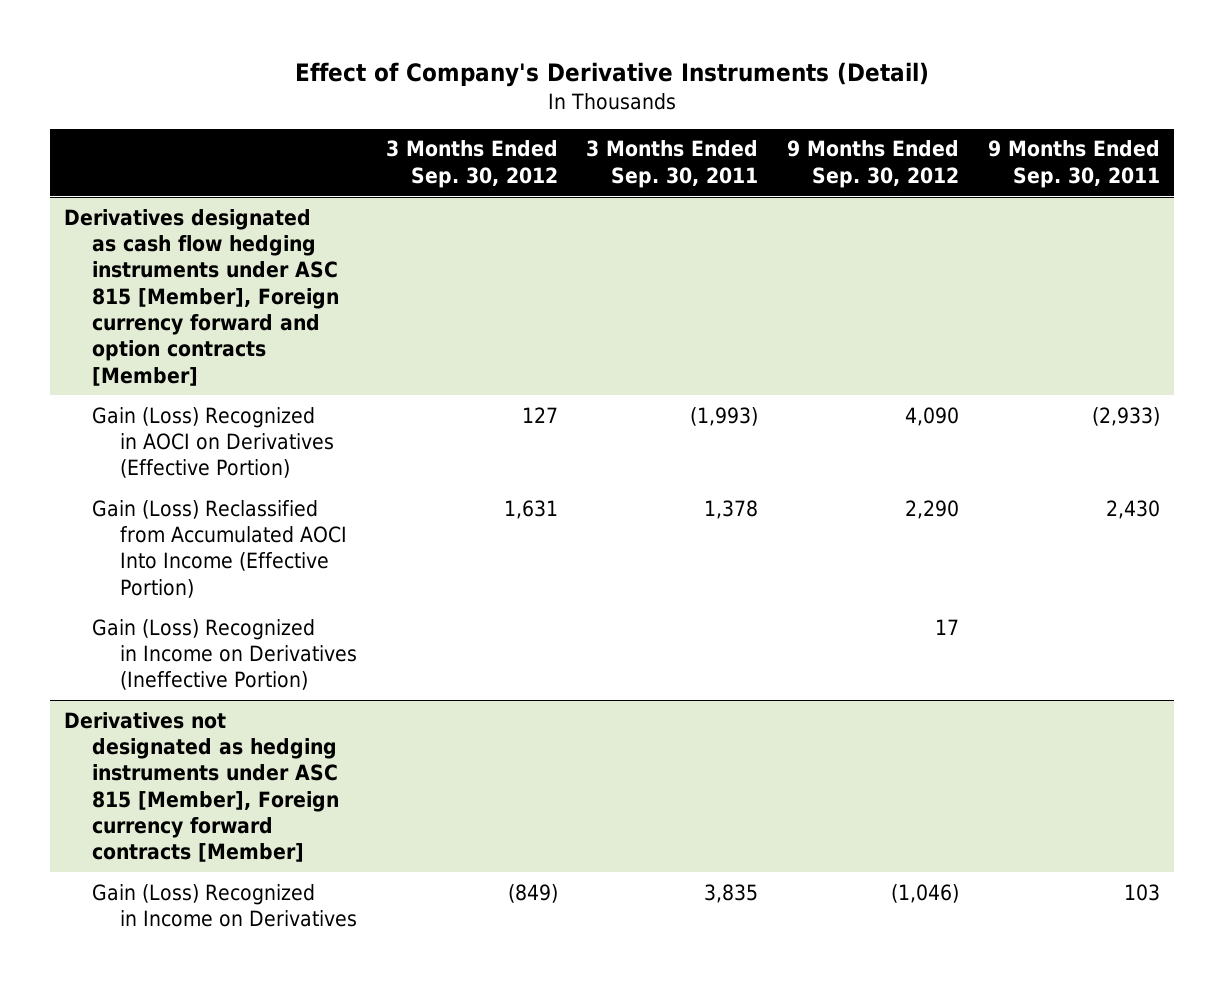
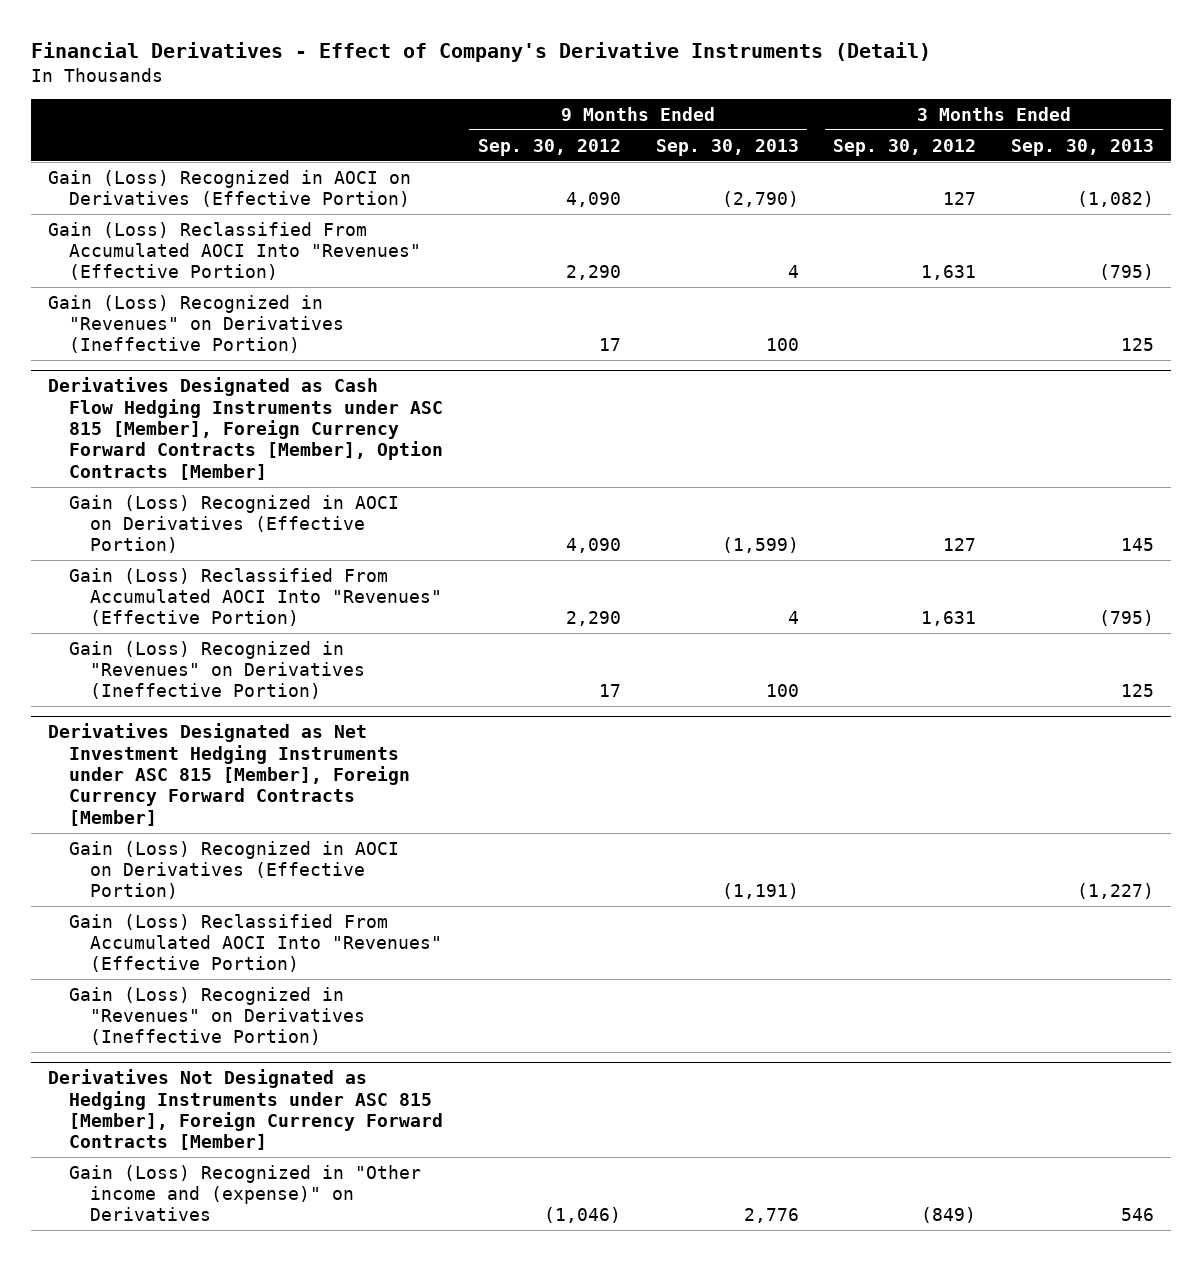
- Effect of Company's Derivative Instruments (Detail)
+ Financial Derivatives - Effect of Company's Derivative Instruments (Detail)
- | 3 Months Ended Sep. 30, 2012 | 3 Months Ended Sep. 30, 2011 | 9 Months Ended Sep. 30, 2012 | 9 Months Ended Sep. 30, 2011
+ | 9 Months Ended Sep. 30, 2012 | 9 Months Ended Sep. 30, 2013 | 3 Months Ended Sep. 30, 2012 | 3 Months Ended Sep. 30, 2013
- Derivatives designated as cash flow hedging instruments under ASC 815 [Member], Foreign currency forward and option contracts [Member]
- Gain (Loss) Reclassified from Accumulated AOCI Into Income (Effective Portion) | 1,631 | 1,378 | 2,290 | 2,430
- Gain (Loss) Recognized in Income on Derivatives (Ineffective Portion) | | | 17 |
- Derivatives not designated as hedging instruments under ASC 815 [Member], Foreign currency forward contracts [Member]
- Gain (Loss) Recognized in Income on Derivatives | (849) | 3,835 | (1,046) | 103
+ Gain (Loss) Reclassified From Accumulated AOCI Into "Revenues" (Effective Portion) | 2,290 | 4 | 1,631 | (795)
+ Gain (Loss) Recognized in "Revenues" on Derivatives (Ineffective Portion) | 17 | 100 | | 125
+ Derivatives Designated as Cash Flow Hedging Instruments under ASC 815 [Member], Foreign Currency Forward Contracts [Member], Option Contracts [Member]
+ Gain (Loss) Recognized in AOCI on Derivatives (Effective Portion) | 4,090 | (1,599) | 127 | 145
+ Gain (Loss) Reclassified From Accumulated AOCI Into "Revenues" (Effective Portion) | 2,290 | 4 | 1,631 | (795)
+ Gain (Loss) Recognized in "Revenues" on Derivatives (Ineffective Portion) | 17 | 100 | | 125
+ Derivatives Designated as Net Investment Hedging Instruments under ASC 815 [Member], Foreign Currency Forward Contracts [Member]
+ Gain (Loss) Recognized in AOCI on Derivatives (Effective Portion) | | (1,191) | | (1,227)
+ Gain (Loss) Reclassified From Accumulated AOCI Into "Revenues" (Effective Portion)
+ Gain (Loss) Recognized in "Revenues" on Derivatives (Ineffective Portion)
+ Derivatives Not Designated as Hedging Instruments under ASC 815 [Member], Foreign Currency Forward Contracts [Member]
+ Gain (Loss) Recognized in "Other income and (expense)" on Derivatives | (1,046) | 2,776 | (849) | 546

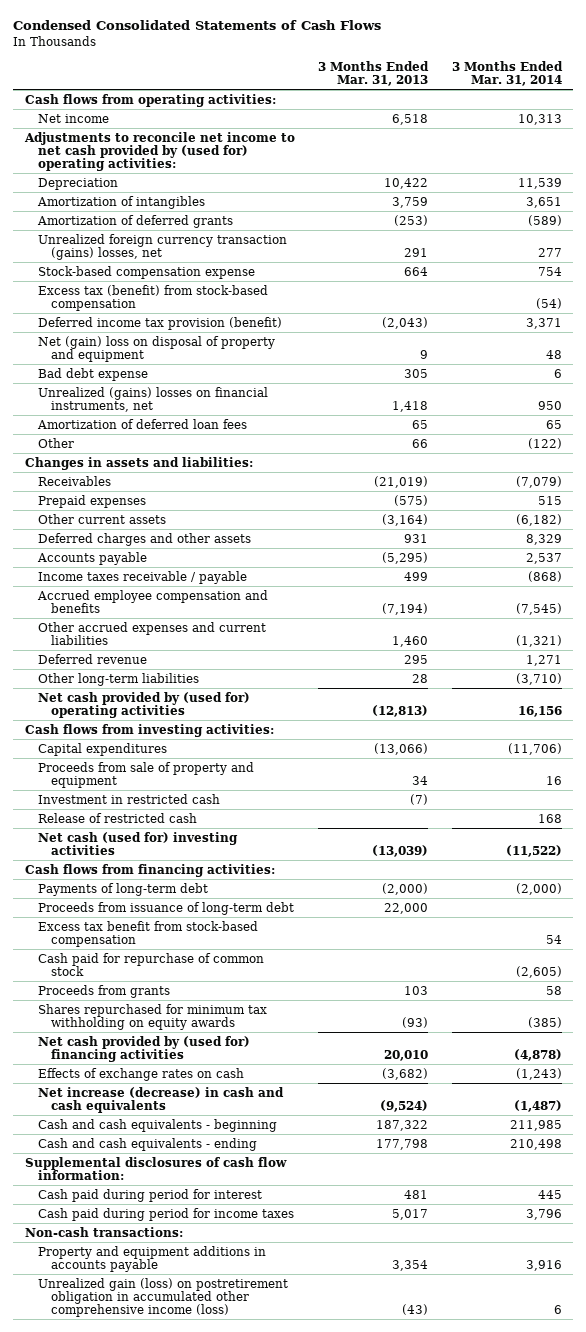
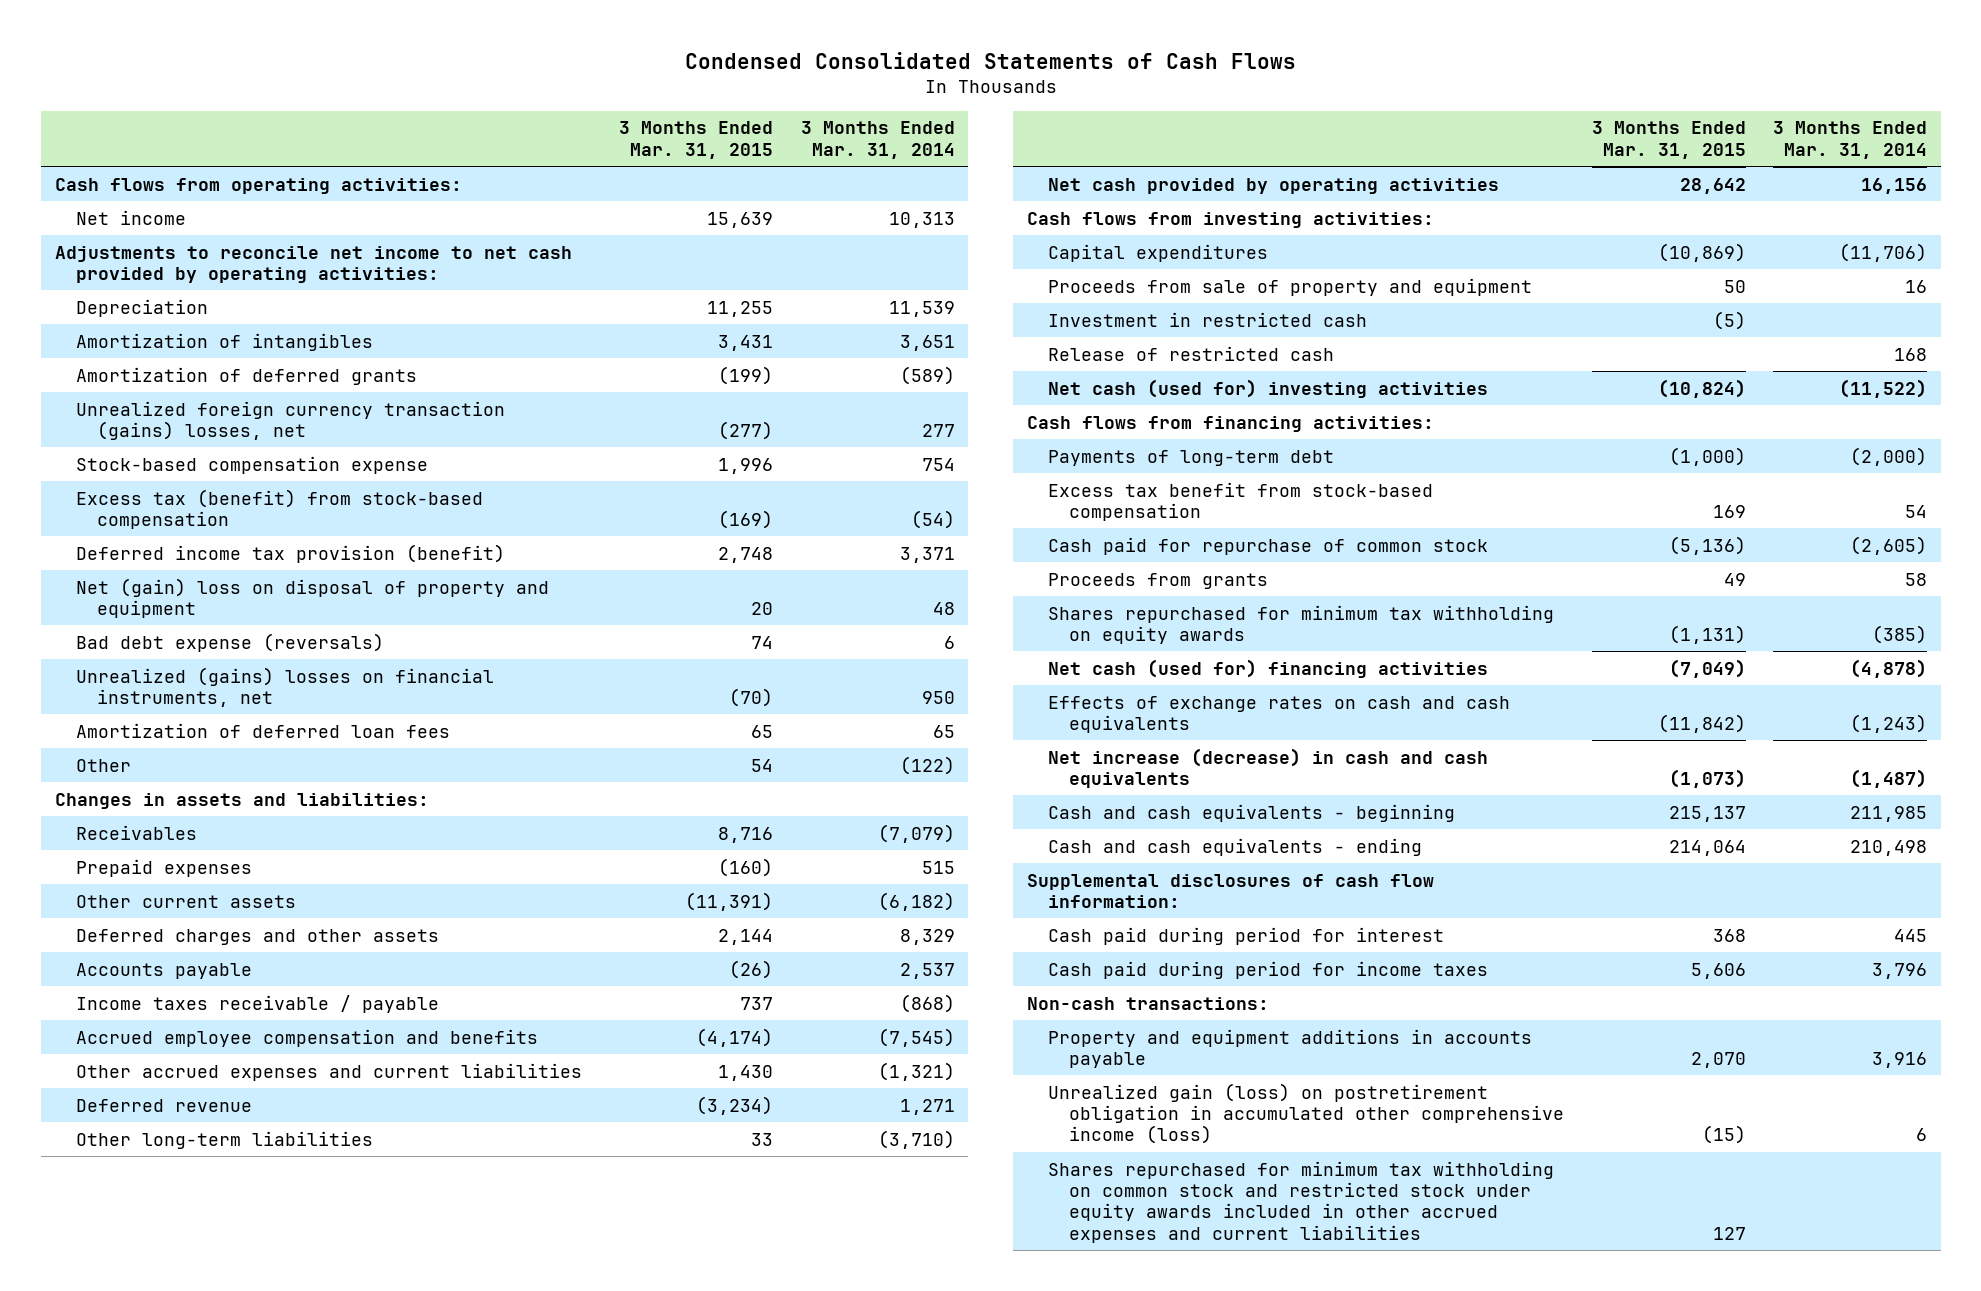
- | 3 Months Ended Mar. 31, 2013 | 3 Months Ended Mar. 31, 2014
+ | 3 Months Ended Mar. 31, 2015 | 3 Months Ended Mar. 31, 2014
- Adjustments to reconcile net income to net cash provided by (used for) operating activities:
+ Adjustments to reconcile net income to net cash provided by operating activities:
- Bad debt expense | 305 | 6
+ Bad debt expense (reversals) | 74 | 6
- Net cash provided by (used for) operating activities | (12,813) | 16,156
+ Net cash provided by operating activities | 28,642 | 16,156
- Proceeds from issuance of long-term debt | 22,000 |
- Net cash provided by (used for) financing activities | 20,010 | (4,878)
- Effects of exchange rates on cash | (3,682) | (1,243)
+ Net cash (used for) financing activities | (7,049) | (4,878)
+ Effects of exchange rates on cash and cash equivalents | (11,842) | (1,243)
+ Shares repurchased for minimum tax withholding on common stock and restricted stock under equity awards included in other accrued expenses and current liabilities | 127 |

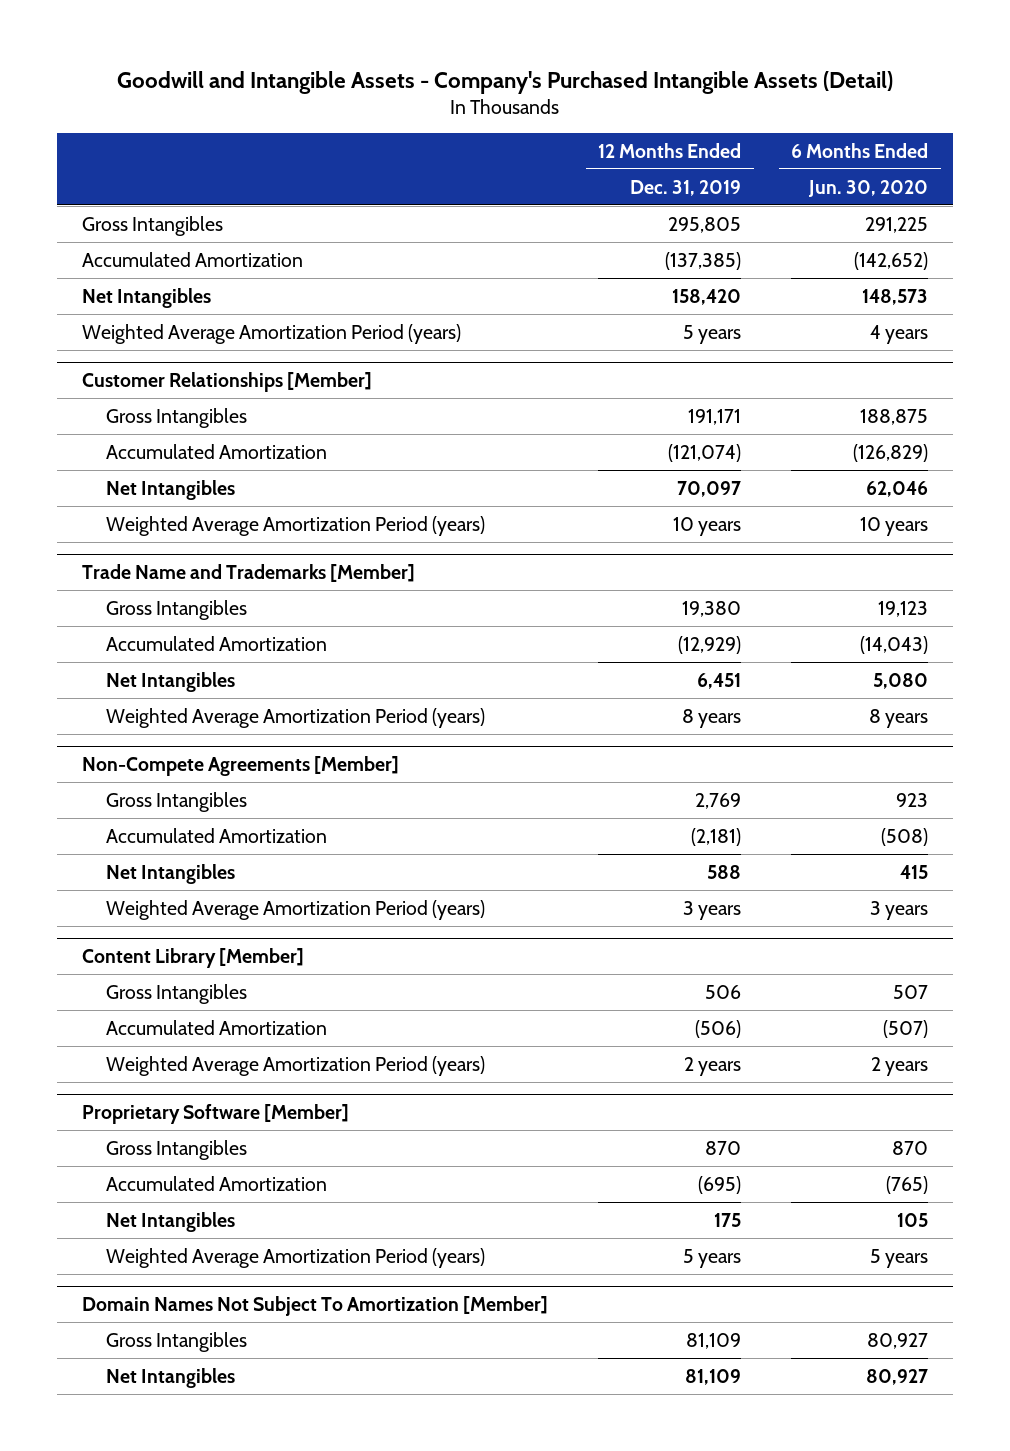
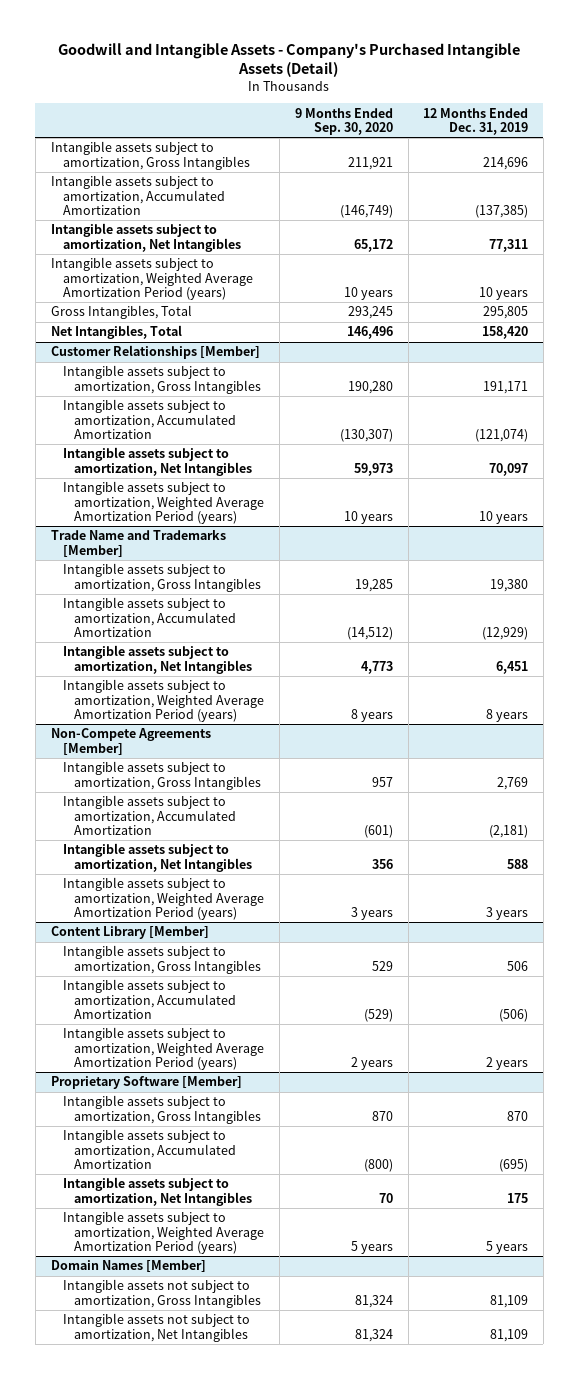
- | 12 Months Ended Dec. 31, 2019 | 6 Months Ended Jun. 30, 2020
+ | 9 Months Ended Sep. 30, 2020 | 12 Months Ended Dec. 31, 2019
- Gross Intangibles | 295,805 | 291,225
- Accumulated Amortization | (137,385) | (142,652)
- Net Intangibles | 158,420 | 148,573
- Weighted Average Amortization Period (years) | 5 years | 4 years
+ Intangible assets subject to amortization, Gross Intangibles | 211,921 | 214,696
+ Intangible assets subject to amortization, Accumulated Amortization | (146,749) | (137,385)
+ Intangible assets subject to amortization, Net Intangibles | 65,172 | 77,311
+ Intangible assets subject to amortization, Weighted Average Amortization Period (years) | 10 years | 10 years
+ Gross Intangibles, Total | 293,245 | 295,805
+ Net Intangibles, Total | 146,496 | 158,420
@ Customer Relationships [Member]
- Gross Intangibles | 191,171 | 188,875
- Accumulated Amortization | (121,074) | (126,829)
- Net Intangibles | 70,097 | 62,046
- Weighted Average Amortization Period (years) | 10 years | 10 years
+ Intangible assets subject to amortization, Gross Intangibles | 190,280 | 191,171
+ Intangible assets subject to amortization, Accumulated Amortization | (130,307) | (121,074)
+ Intangible assets subject to amortization, Net Intangibles | 59,973 | 70,097
+ Intangible assets subject to amortization, Weighted Average Amortization Period (years) | 10 years | 10 years
@ Trade Name and Trademarks [Member]
- Gross Intangibles | 19,380 | 19,123
- Accumulated Amortization | (12,929) | (14,043)
- Net Intangibles | 6,451 | 5,080
- Weighted Average Amortization Period (years) | 8 years | 8 years
+ Intangible assets subject to amortization, Gross Intangibles | 19,285 | 19,380
+ Intangible assets subject to amortization, Accumulated Amortization | (14,512) | (12,929)
+ Intangible assets subject to amortization, Net Intangibles | 4,773 | 6,451
+ Intangible assets subject to amortization, Weighted Average Amortization Period (years) | 8 years | 8 years
@ Non-Compete Agreements [Member]
- Gross Intangibles | 2,769 | 923
- Accumulated Amortization | (2,181) | (508)
- Net Intangibles | 588 | 415
- Weighted Average Amortization Period (years) | 3 years | 3 years
+ Intangible assets subject to amortization, Gross Intangibles | 957 | 2,769
+ Intangible assets subject to amortization, Accumulated Amortization | (601) | (2,181)
+ Intangible assets subject to amortization, Net Intangibles | 356 | 588
+ Intangible assets subject to amortization, Weighted Average Amortization Period (years) | 3 years | 3 years
@ Content Library [Member]
- Gross Intangibles | 506 | 507
- Accumulated Amortization | (506) | (507)
- Weighted Average Amortization Period (years) | 2 years | 2 years
+ Intangible assets subject to amortization, Gross Intangibles | 529 | 506
+ Intangible assets subject to amortization, Accumulated Amortization | (529) | (506)
+ Intangible assets subject to amortization, Weighted Average Amortization Period (years) | 2 years | 2 years
@ Proprietary Software [Member]
- Gross Intangibles | 870 | 870
- Accumulated Amortization | (695) | (765)
- Net Intangibles | 175 | 105
- Weighted Average Amortization Period (years) | 5 years | 5 years
- Domain Names Not Subject To Amortization [Member]
- Gross Intangibles | 81,109 | 80,927
- Net Intangibles | 81,109 | 80,927
@ Proprietary Software [Member]
+ Intangible assets subject to amortization, Gross Intangibles | 870 | 870
+ Intangible assets subject to amortization, Accumulated Amortization | (800) | (695)
+ Intangible assets subject to amortization, Net Intangibles | 70 | 175
+ Intangible assets subject to amortization, Weighted Average Amortization Period (years) | 5 years | 5 years
+ Domain Names [Member]
+ Intangible assets not subject to amortization, Gross Intangibles | 81,324 | 81,109
+ Intangible assets not subject to amortization, Net Intangibles | 81,324 | 81,109

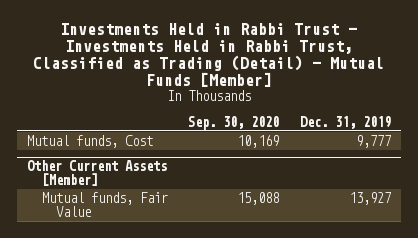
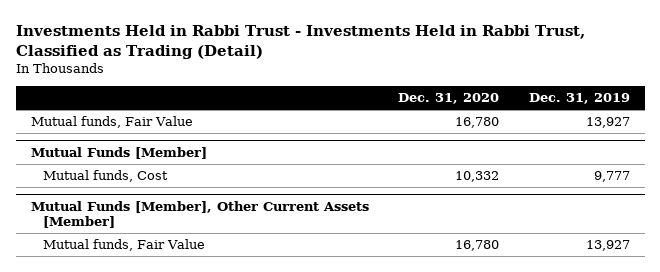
- Investments Held in Rabbi Trust - Investments Held in Rabbi Trust, Classified as Trading (Detail) - Mutual Funds [Member]
+ Investments Held in Rabbi Trust - Investments Held in Rabbi Trust, Classified as Trading (Detail)
- | Sep. 30, 2020 | Dec. 31, 2019
+ | Dec. 31, 2020 | Dec. 31, 2019
+ Mutual funds, Fair Value | 16,780 | 13,927
+ Mutual Funds [Member]
- Other Current Assets [Member]
+ Mutual Funds [Member], Other Current Assets [Member]

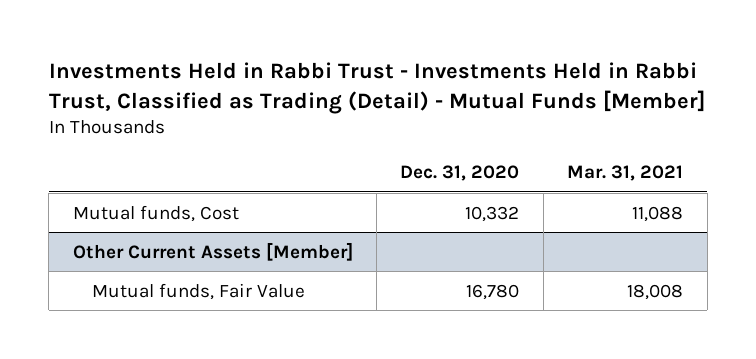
- Investments Held in Rabbi Trust - Investments Held in Rabbi Trust, Classified as Trading (Detail)
+ Investments Held in Rabbi Trust - Investments Held in Rabbi Trust, Classified as Trading (Detail) - Mutual Funds [Member]
- | Dec. 31, 2020 | Dec. 31, 2019
+ | Dec. 31, 2020 | Mar. 31, 2021
- Mutual funds, Fair Value | 16,780 | 13,927
- Mutual Funds [Member]
- Mutual Funds [Member], Other Current Assets [Member]
+ Other Current Assets [Member]

